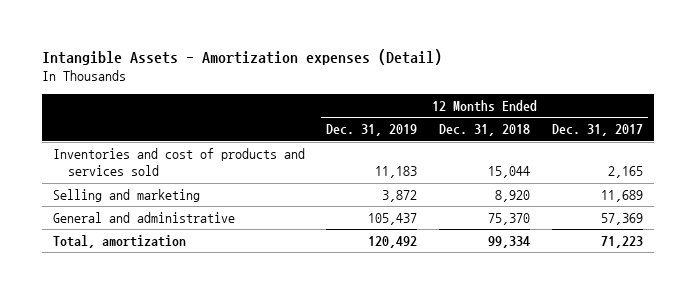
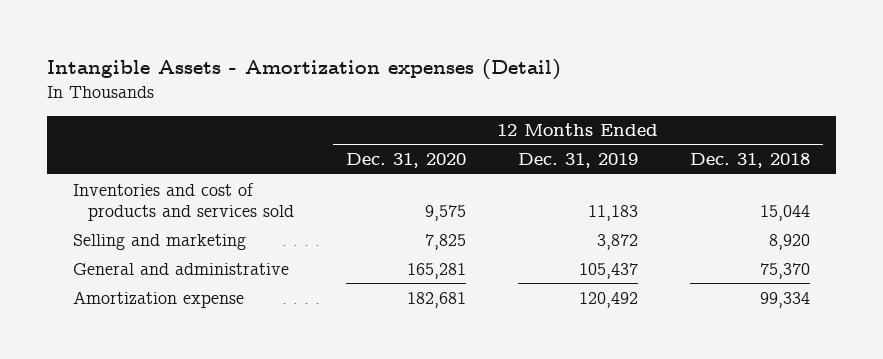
- | 12 Months Ended Dec. 31, 2019 | 12 Months Ended Dec. 31, 2018 | 12 Months Ended Dec. 31, 2017
+ | 12 Months Ended Dec. 31, 2020 | 12 Months Ended Dec. 31, 2019 | 12 Months Ended Dec. 31, 2018
- Total, amortization | 120,492 | 99,334 | 71,223
+ Amortization expense | 182,681 | 120,492 | 99,334

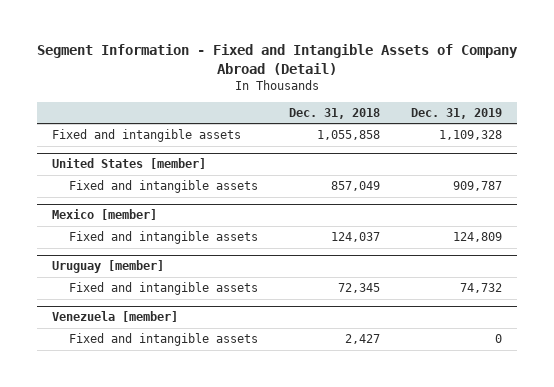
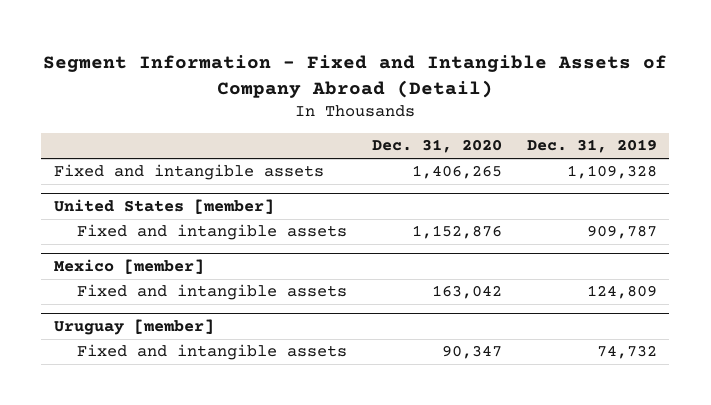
- | Dec. 31, 2018 | Dec. 31, 2019
+ | Dec. 31, 2020 | Dec. 31, 2019
- Venezuela [member]
- Fixed and intangible assets | 2,427 | 0

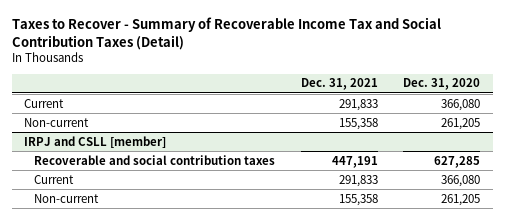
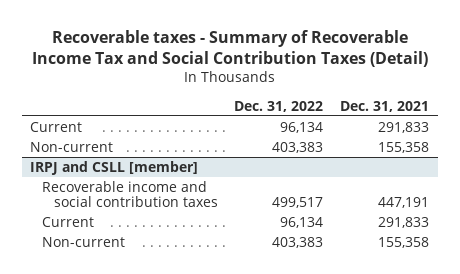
- Taxes to Recover - Summary of Recoverable Income Tax and Social Contribution Taxes (Detail)
+ Recoverable taxes - Summary of Recoverable Income Tax and Social Contribution Taxes (Detail)
- | Dec. 31, 2021 | Dec. 31, 2020
+ | Dec. 31, 2022 | Dec. 31, 2021
@ IRPJ and CSLL [member]
- Recoverable and social contribution taxes | 447,191 | 627,285
+ Recoverable income and social contribution taxes | 499,517 | 447,191

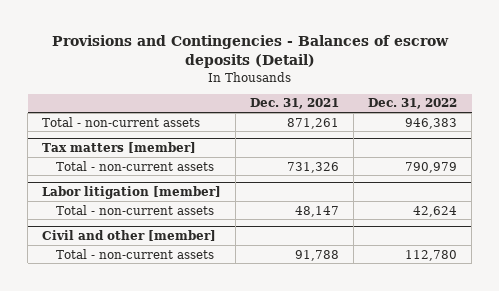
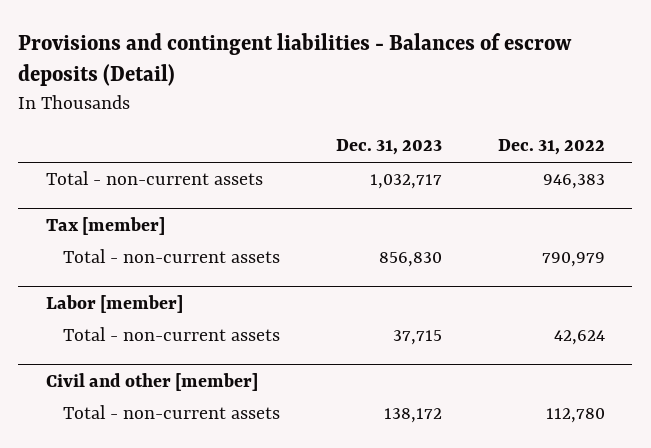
- Provisions and Contingencies - Balances of escrow deposits (Detail)
+ Provisions and contingent liabilities - Balances of escrow deposits (Detail)
- | Dec. 31, 2021 | Dec. 31, 2022
+ | Dec. 31, 2023 | Dec. 31, 2022
- Tax matters [member]
+ Tax [member]
- Labor litigation [member]
+ Labor [member]

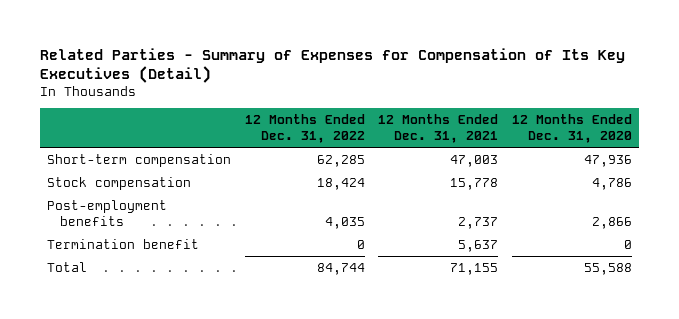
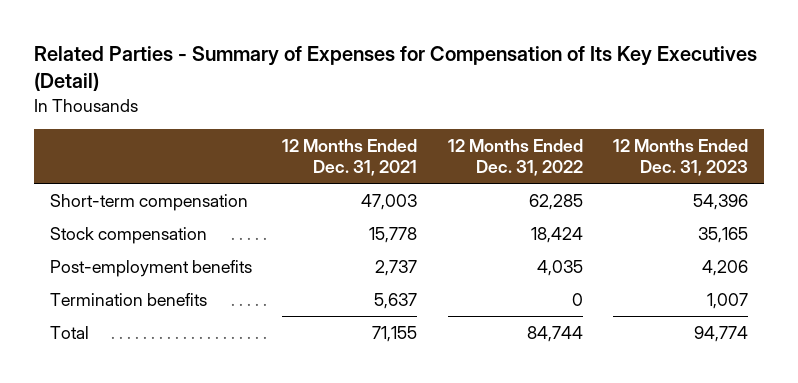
- | 12 Months Ended Dec. 31, 2022 | 12 Months Ended Dec. 31, 2021 | 12 Months Ended Dec. 31, 2020
+ | 12 Months Ended Dec. 31, 2021 | 12 Months Ended Dec. 31, 2022 | 12 Months Ended Dec. 31, 2023
- Termination benefit | 0 | 5,637 | 0
+ Termination benefits | 5,637 | 0 | 1,007

